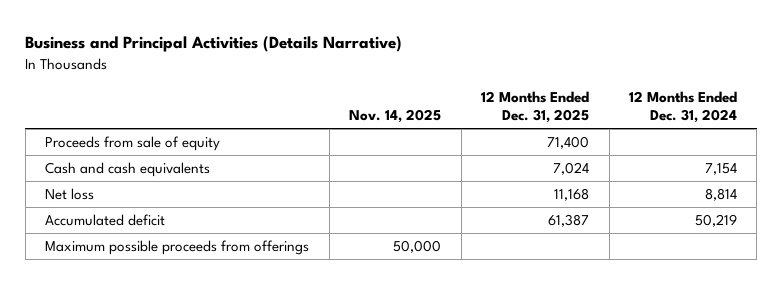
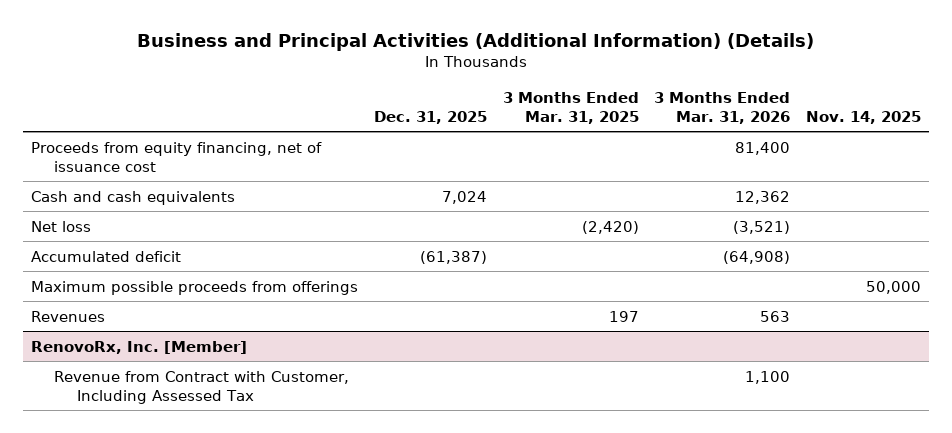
- Business and Principal Activities (Details Narrative)
+ Business and Principal Activities (Additional Information) (Details)
- | Nov. 14, 2025 | 12 Months Ended Dec. 31, 2025 | 12 Months Ended Dec. 31, 2024
+ | Dec. 31, 2025 | 3 Months Ended Mar. 31, 2025 | 3 Months Ended Mar. 31, 2026 | Nov. 14, 2025
- Proceeds from sale of equity | | 71,400 |
+ Proceeds from equity financing, net of issuance cost | | | 81,400 |
+ Revenues | | 197 | 563 |
+ RenovoRx, Inc. [Member]
+ Revenue from Contract with Customer, Including Assessed Tax | | | 1,100 |

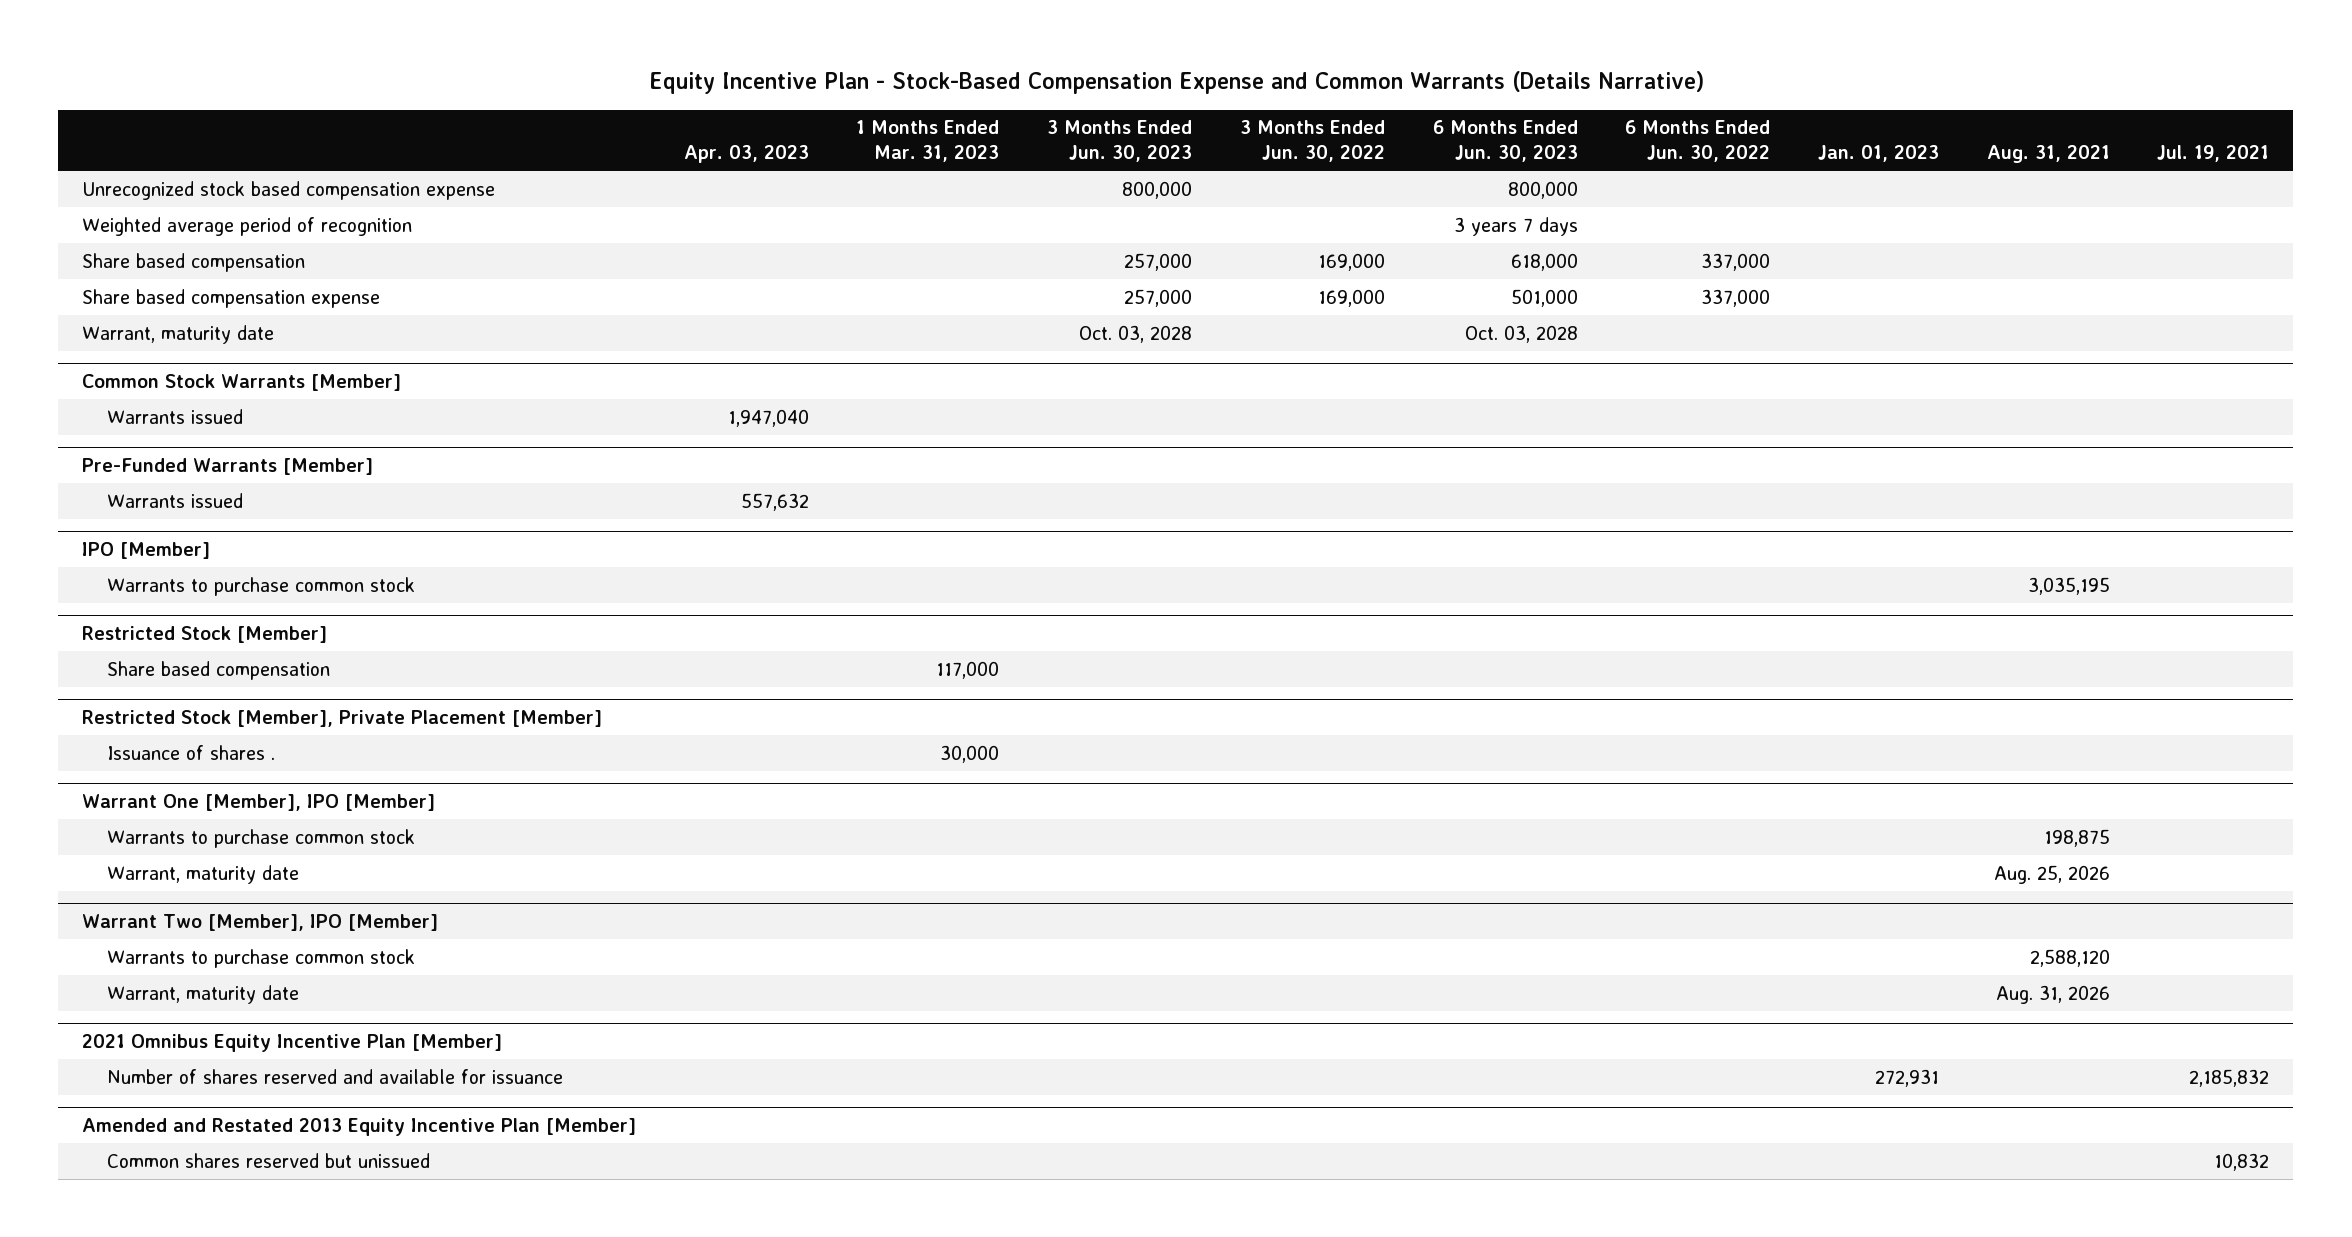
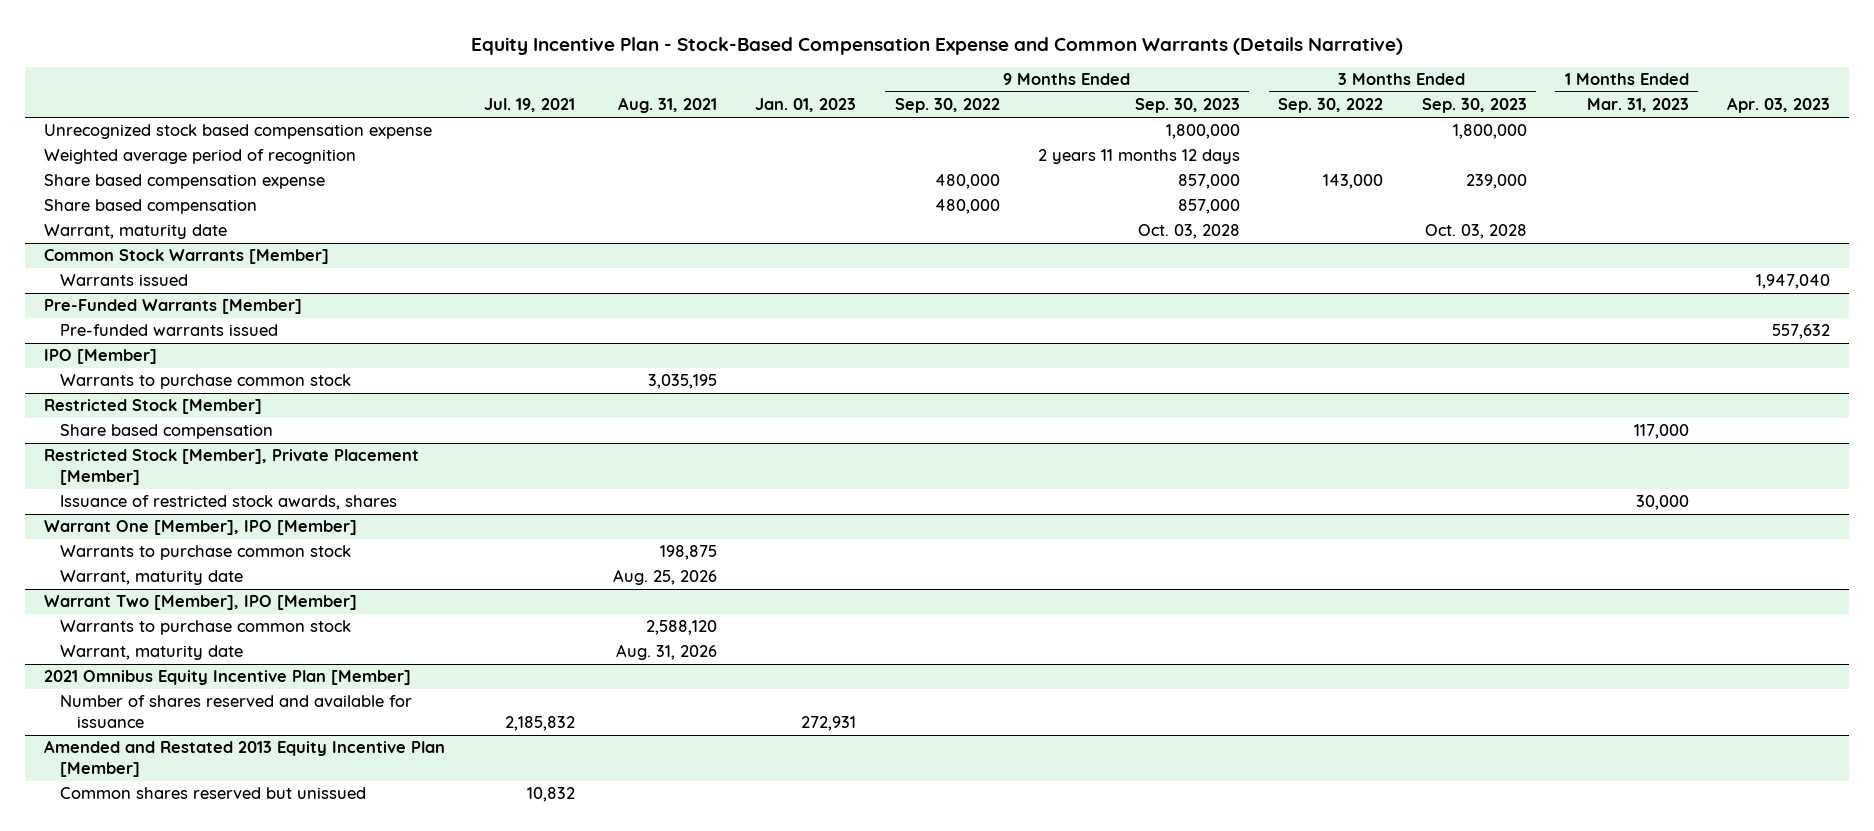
- | Apr. 03, 2023 | 1 Months Ended Mar. 31, 2023 | 3 Months Ended Jun. 30, 2023 | 3 Months Ended Jun. 30, 2022 | 6 Months Ended Jun. 30, 2023 | 6 Months Ended Jun. 30, 2022 | Jan. 01, 2023 | Aug. 31, 2021 | Jul. 19, 2021
+ | Jul. 19, 2021 | Aug. 31, 2021 | Jan. 01, 2023 | 9 Months Ended Sep. 30, 2022 | 9 Months Ended Sep. 30, 2023 | 3 Months Ended Sep. 30, 2022 | 3 Months Ended Sep. 30, 2023 | 1 Months Ended Mar. 31, 2023 | Apr. 03, 2023
moved down: Share based compensation | | | | 480,000 | 857,000 | | | |
@ Pre-Funded Warrants [Member]
- Warrants issued | 557,632 | | | | | | | |
+ Pre-funded warrants issued | | | | | | | | | 557,632
@ Restricted Stock [Member], Private Placement [Member]
- Issuance of shares . | | 30,000 | | | | | | |
+ Issuance of restricted stock awards, shares | | | | | | | | 30,000 |

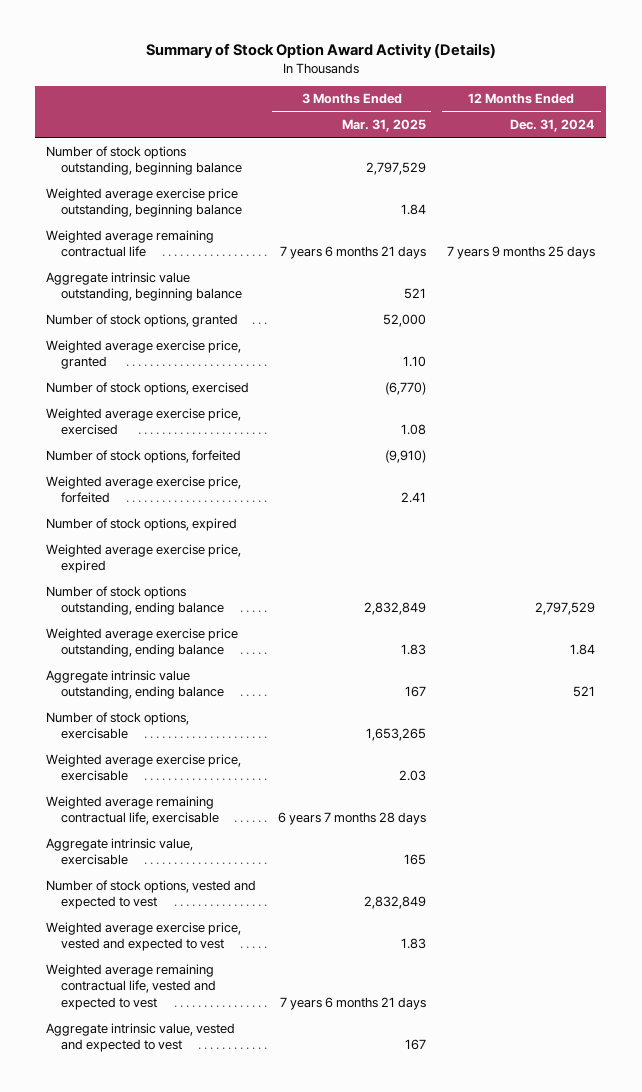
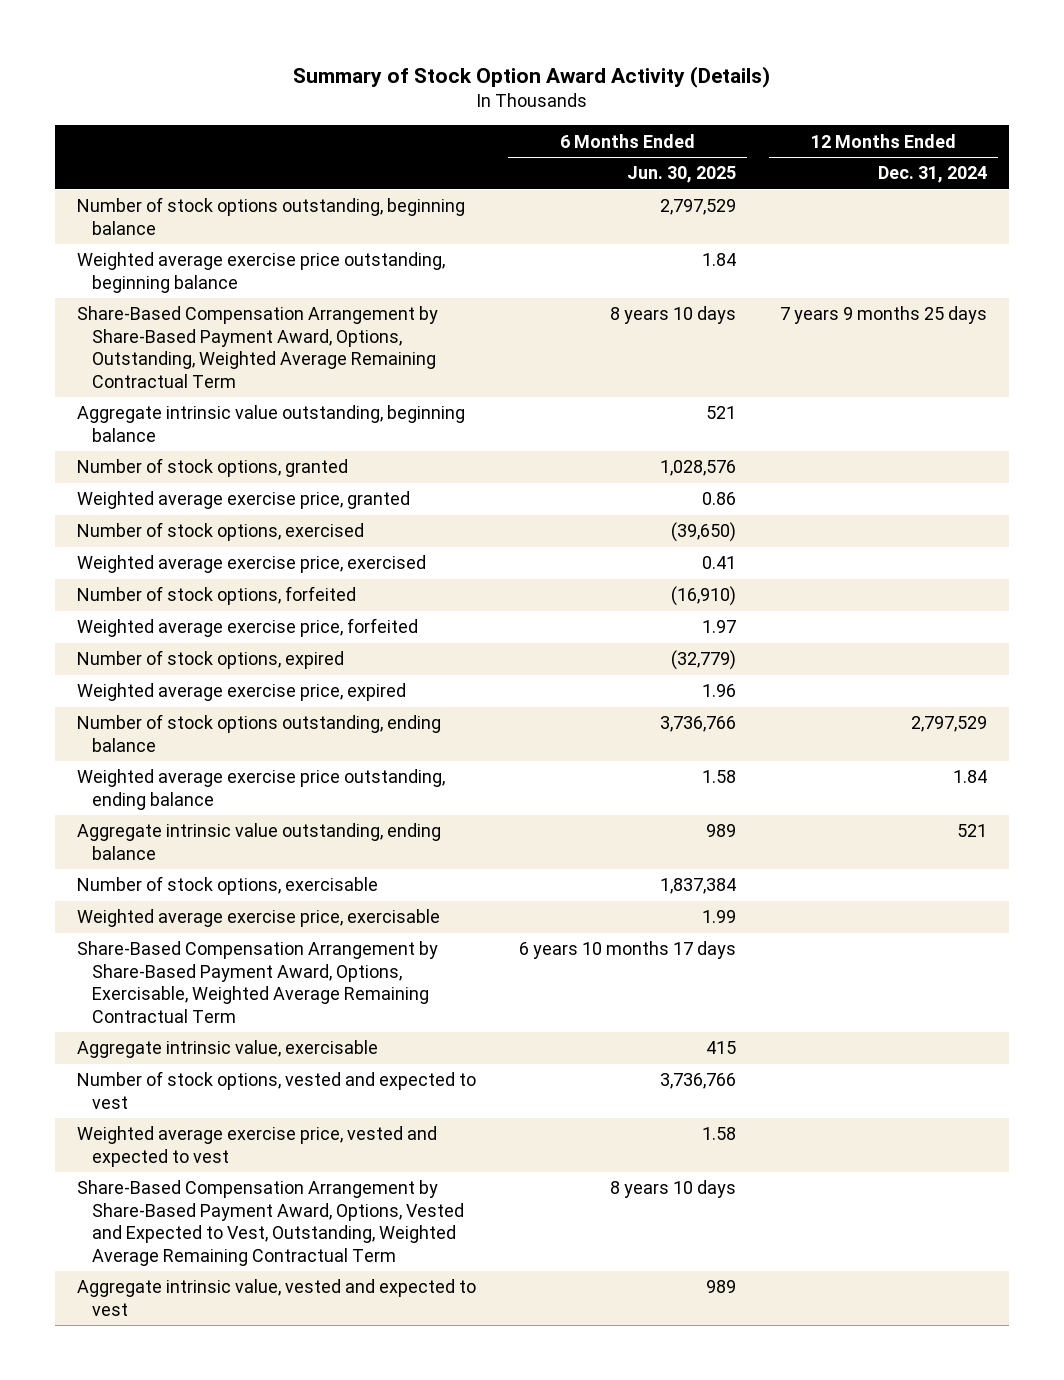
- | 3 Months Ended Mar. 31, 2025 | 12 Months Ended Dec. 31, 2024
+ | 6 Months Ended Jun. 30, 2025 | 12 Months Ended Dec. 31, 2024
- Weighted average remaining contractual life | 7 years 6 months 21 days | 7 years 9 months 25 days
+ Share-Based Compensation Arrangement by Share-Based Payment Award, Options, Outstanding, Weighted Average Remaining Contractual Term | 8 years 10 days | 7 years 9 months 25 days
- Weighted average remaining contractual life, exercisable | 6 years 7 months 28 days |
+ Share-Based Compensation Arrangement by Share-Based Payment Award, Options, Exercisable, Weighted Average Remaining Contractual Term | 6 years 10 months 17 days |
- Weighted average remaining contractual life, vested and expected to vest | 7 years 6 months 21 days |
+ Share-Based Compensation Arrangement by Share-Based Payment Award, Options, Vested and Expected to Vest, Outstanding, Weighted Average Remaining Contractual Term | 8 years 10 days |

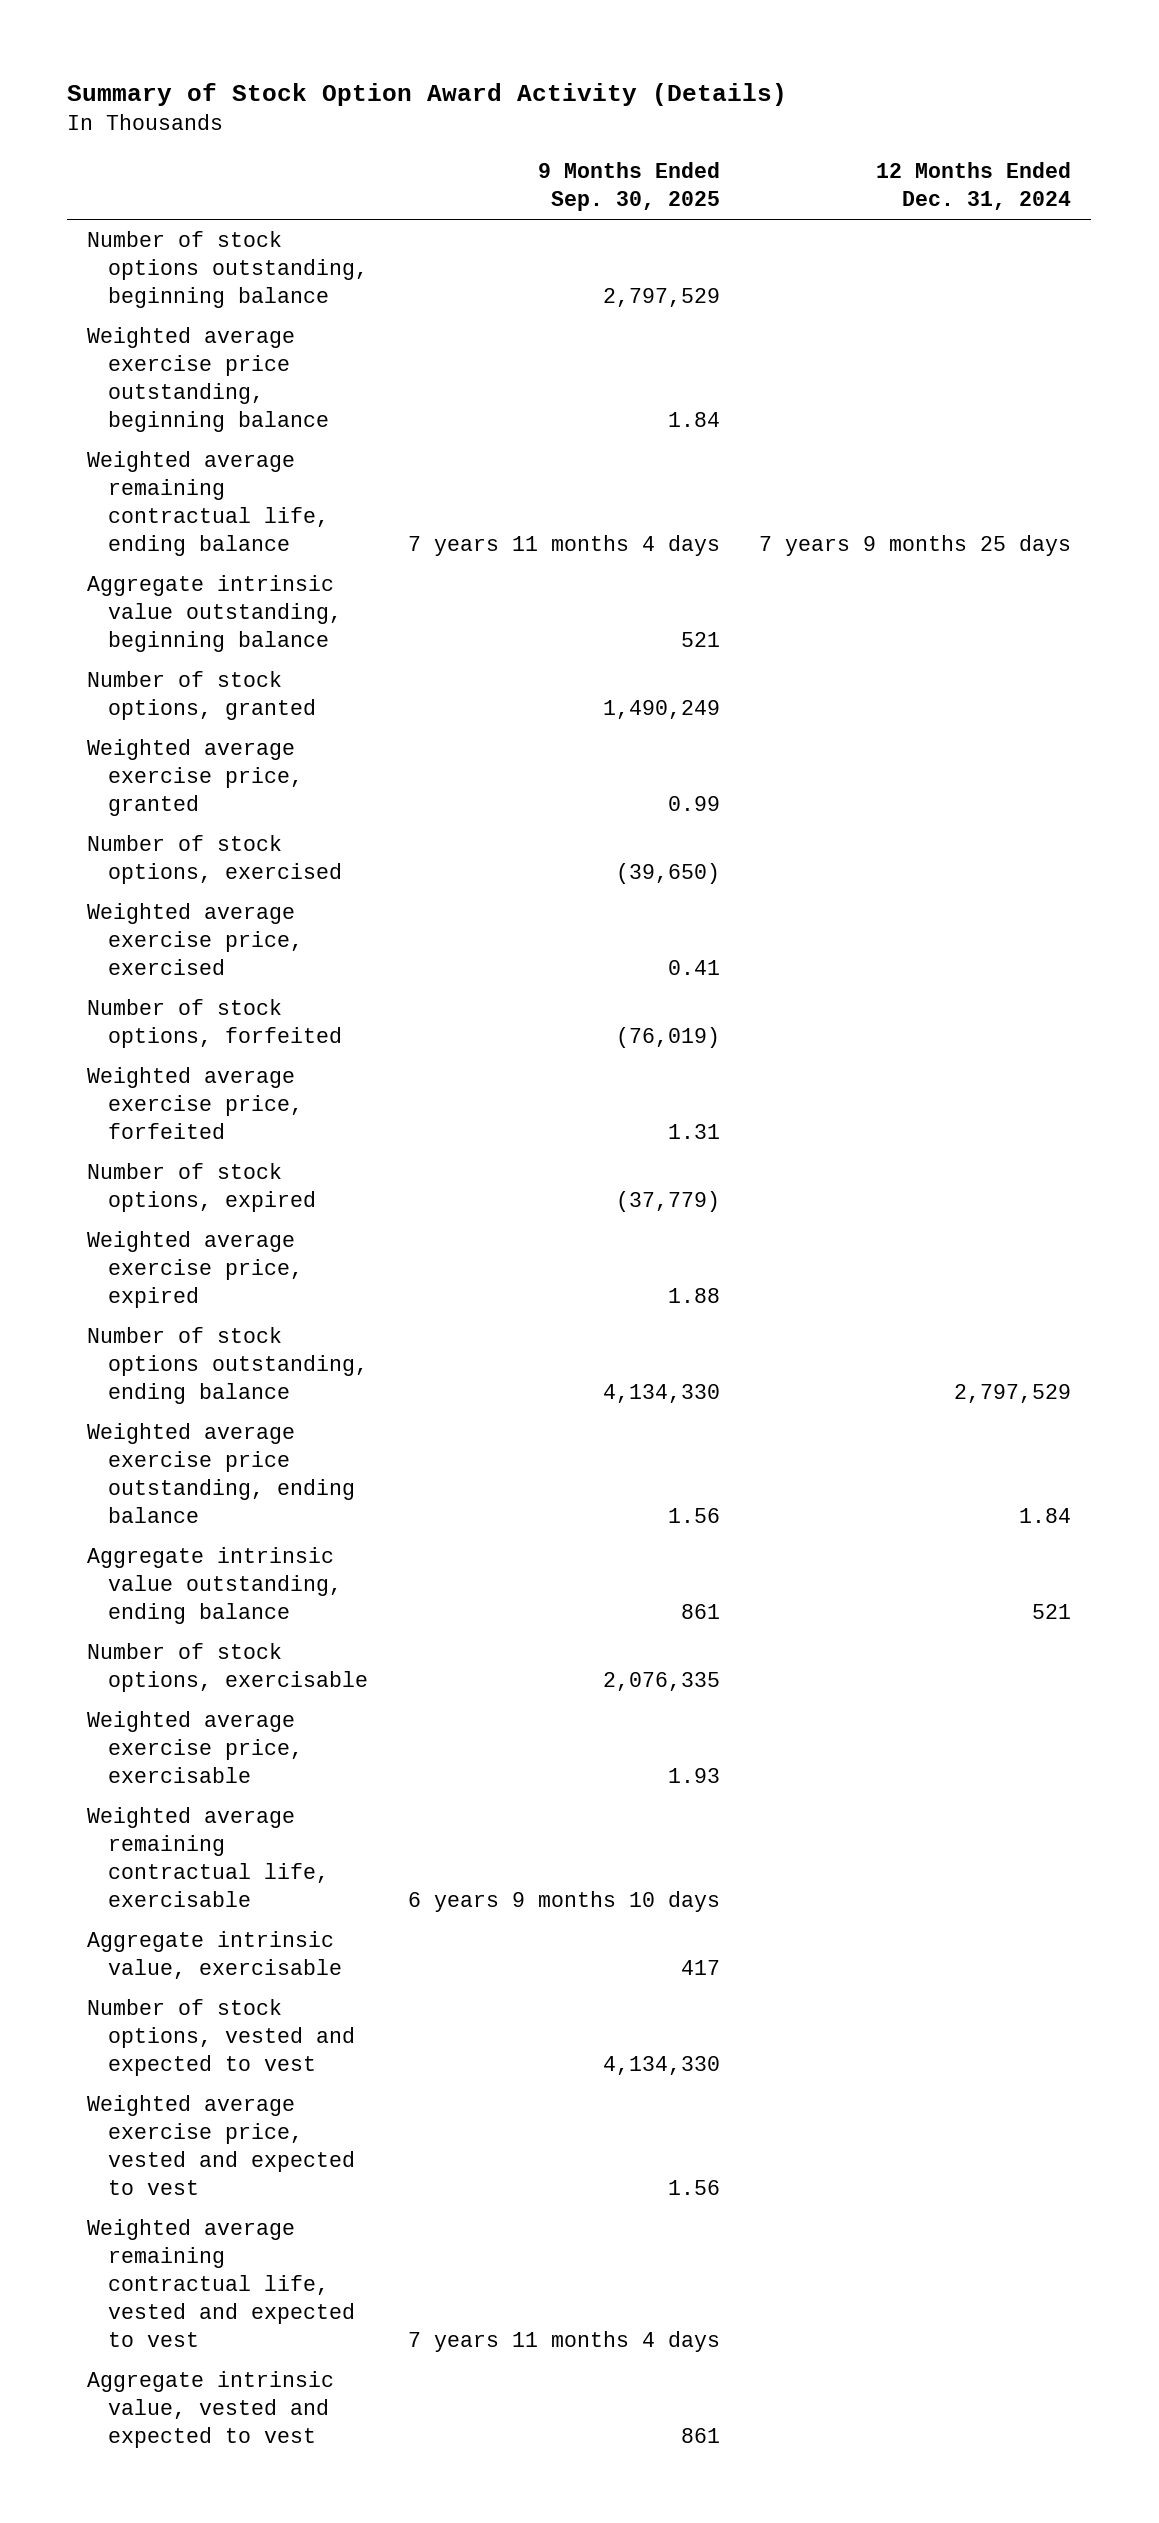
- | 6 Months Ended Jun. 30, 2025 | 12 Months Ended Dec. 31, 2024
+ | 9 Months Ended Sep. 30, 2025 | 12 Months Ended Dec. 31, 2024
- Share-Based Compensation Arrangement by Share-Based Payment Award, Options, Outstanding, Weighted Average Remaining Contractual Term | 8 years 10 days | 7 years 9 months 25 days
+ Weighted average remaining contractual life, ending balance | 7 years 11 months 4 days | 7 years 9 months 25 days
- Share-Based Compensation Arrangement by Share-Based Payment Award, Options, Exercisable, Weighted Average Remaining Contractual Term | 6 years 10 months 17 days |
+ Weighted average remaining contractual life, exercisable | 6 years 9 months 10 days |
- Share-Based Compensation Arrangement by Share-Based Payment Award, Options, Vested and Expected to Vest, Outstanding, Weighted Average Remaining Contractual Term | 8 years 10 days |
+ Weighted average remaining contractual life, vested and expected to vest | 7 years 11 months 4 days |

